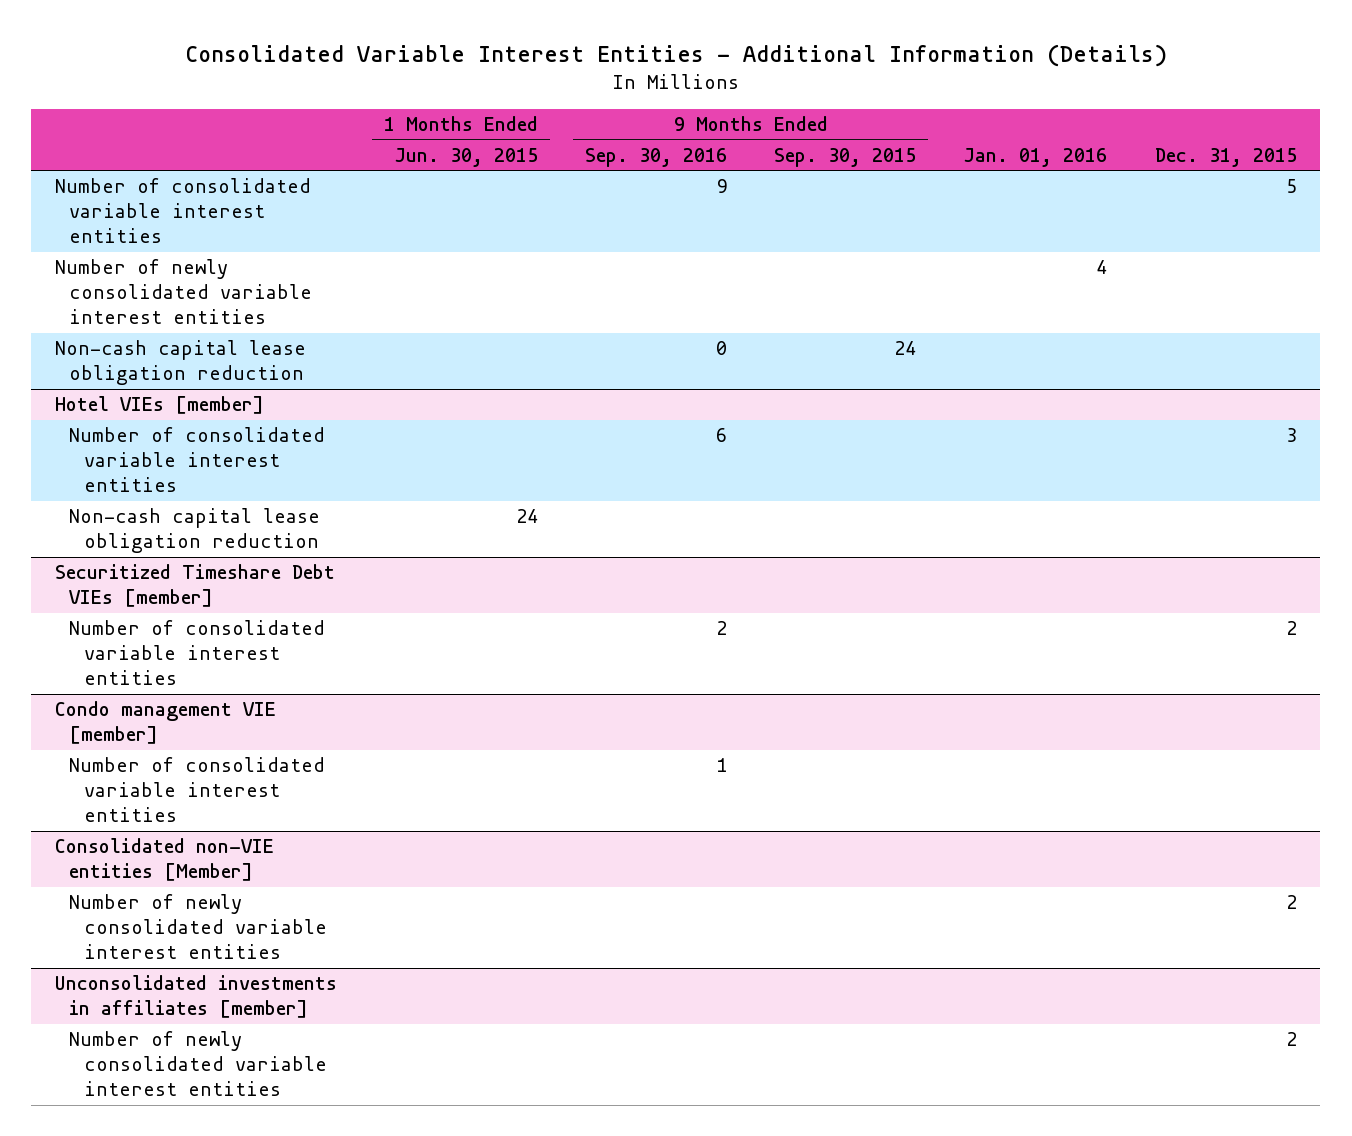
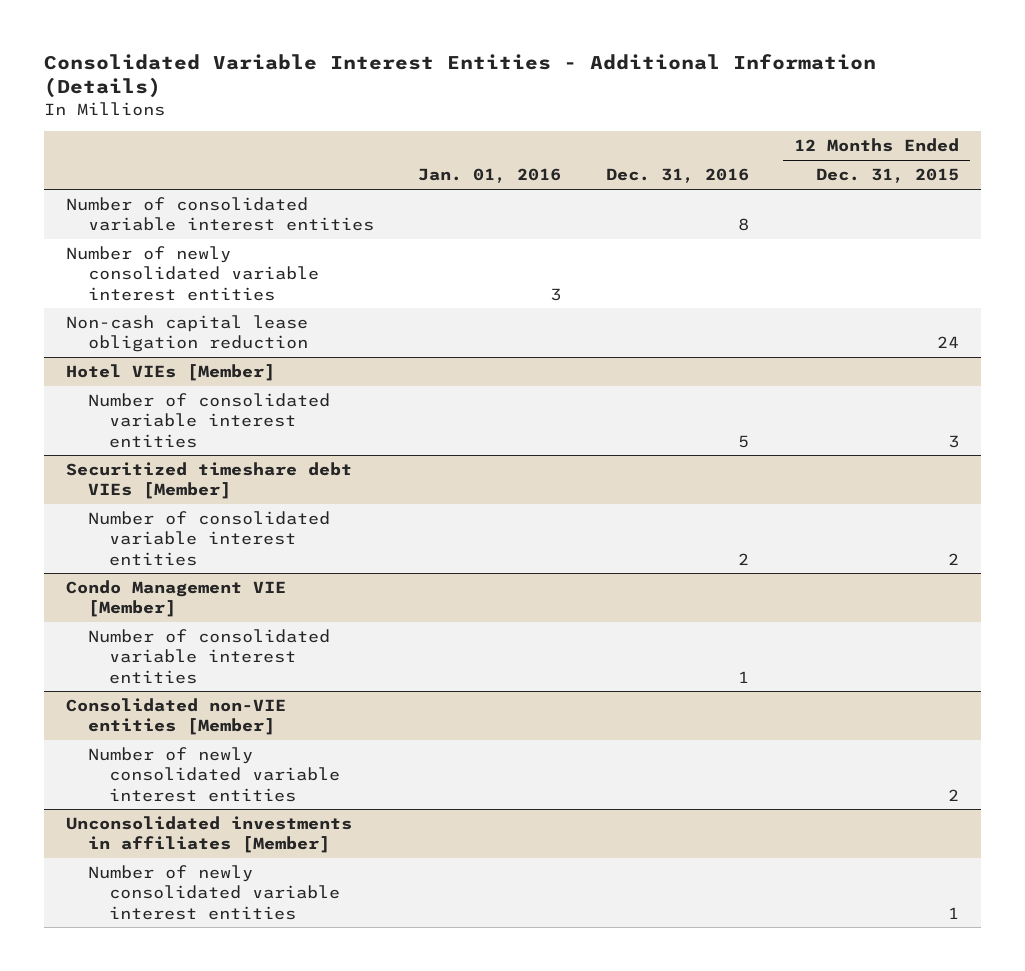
- | 1 Months Ended Jun. 30, 2015 | 9 Months Ended Sep. 30, 2016 | 9 Months Ended Sep. 30, 2015 | Jan. 01, 2016 | Dec. 31, 2015
+ | Jan. 01, 2016 | Dec. 31, 2016 | 12 Months Ended Dec. 31, 2015
- Number of newly consolidated variable interest entities | | | | 4 |
+ Number of newly consolidated variable interest entities | 3 | |
- Hotel VIEs [member]
+ Hotel VIEs [Member]
- Non-cash capital lease obligation reduction | 24 | | | |
- Securitized Timeshare Debt VIEs [member]
+ Securitized timeshare debt VIEs [Member]
- Condo management VIE [member]
+ Condo Management VIE [Member]
- Unconsolidated investments in affiliates [member]
+ Unconsolidated investments in affiliates [Member]

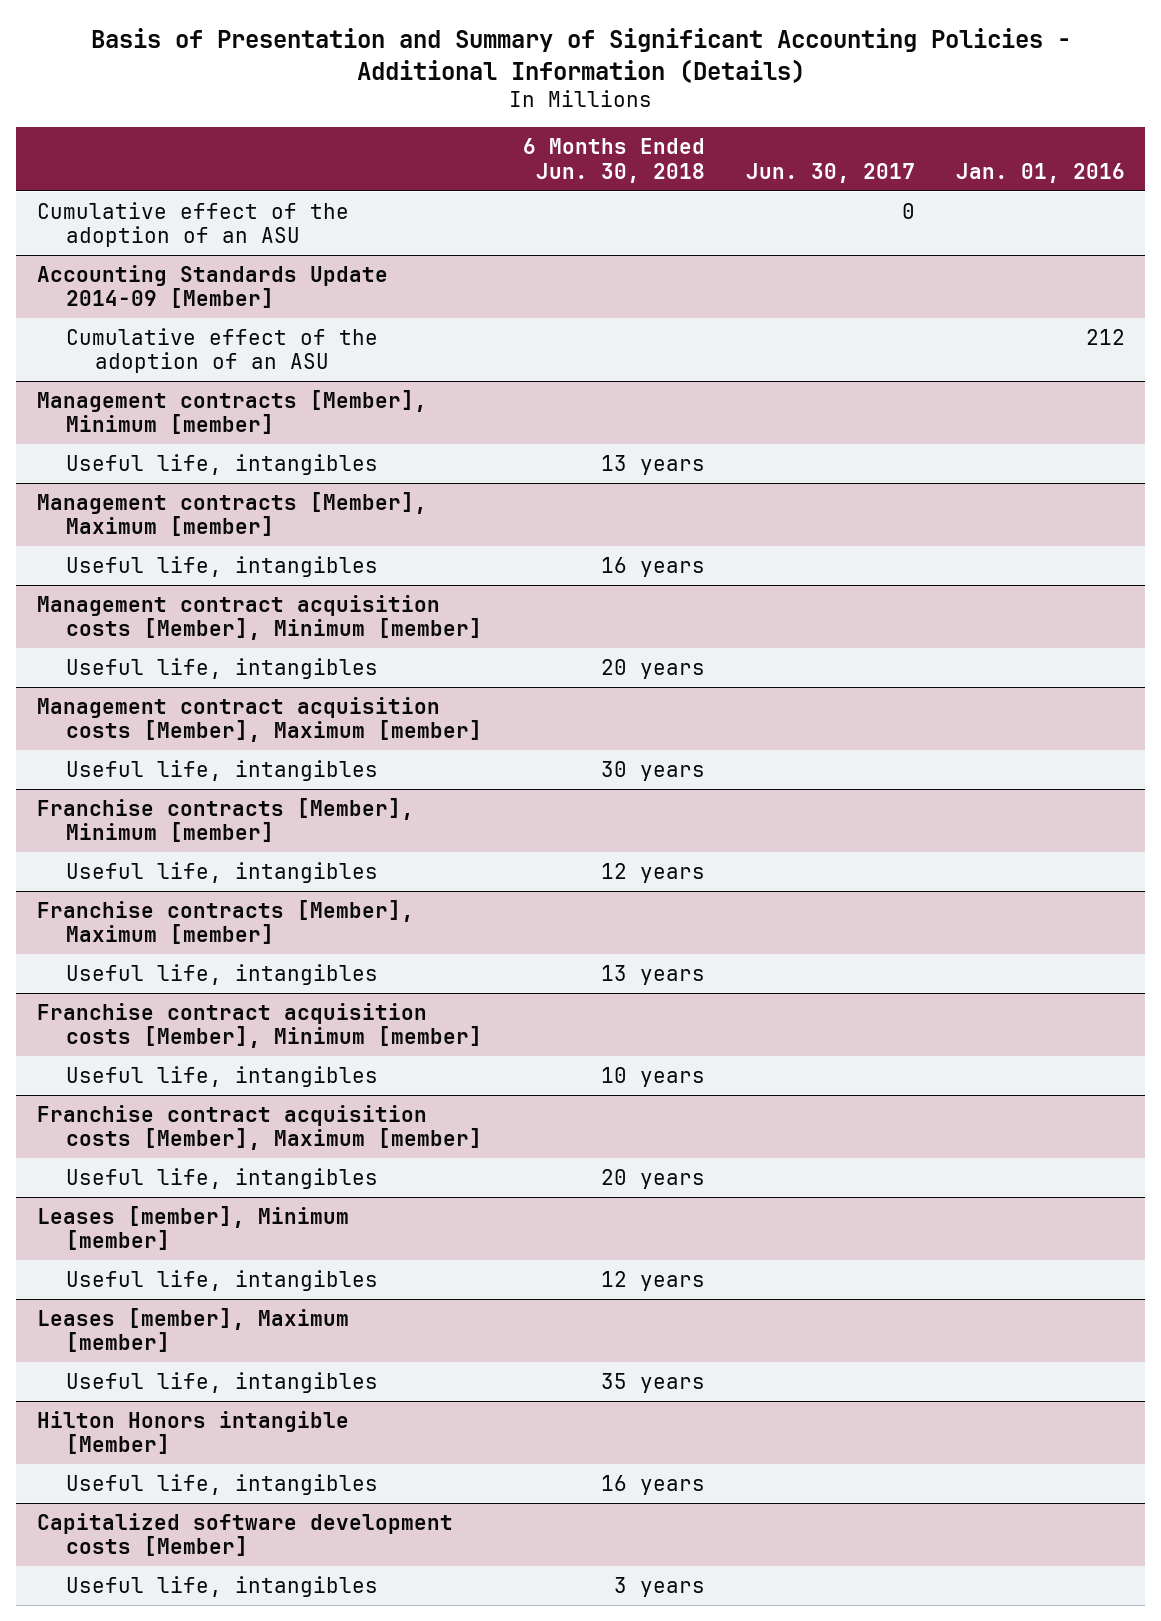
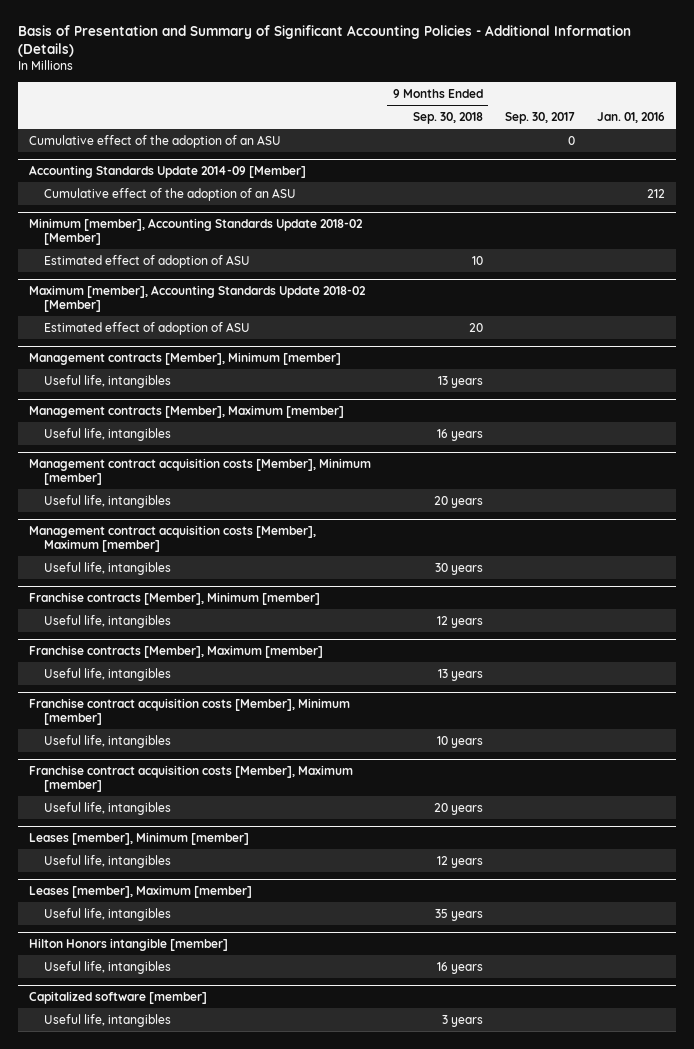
- | 6 Months Ended Jun. 30, 2018 | Jun. 30, 2017 | Jan. 01, 2016
+ | 9 Months Ended Sep. 30, 2018 | Sep. 30, 2017 | Jan. 01, 2016
+ Minimum [member], Accounting Standards Update 2018-02 [Member]
+ Estimated effect of adoption of ASU | 10 | |
+ Maximum [member], Accounting Standards Update 2018-02 [Member]
+ Estimated effect of adoption of ASU | 20 | |
- Hilton Honors intangible [Member]
+ Hilton Honors intangible [member]
- Capitalized software development costs [Member]
+ Capitalized software [member]

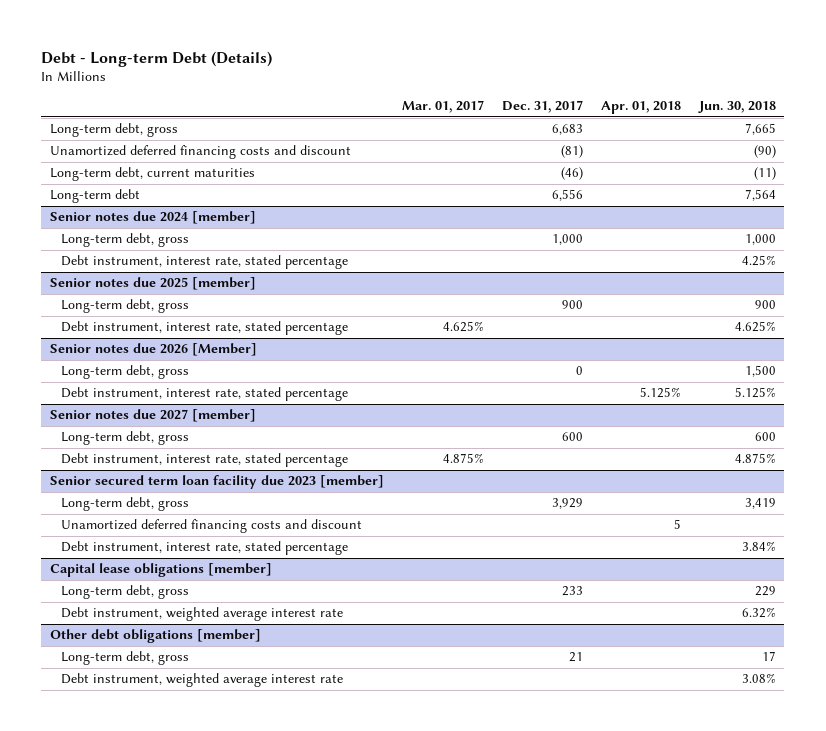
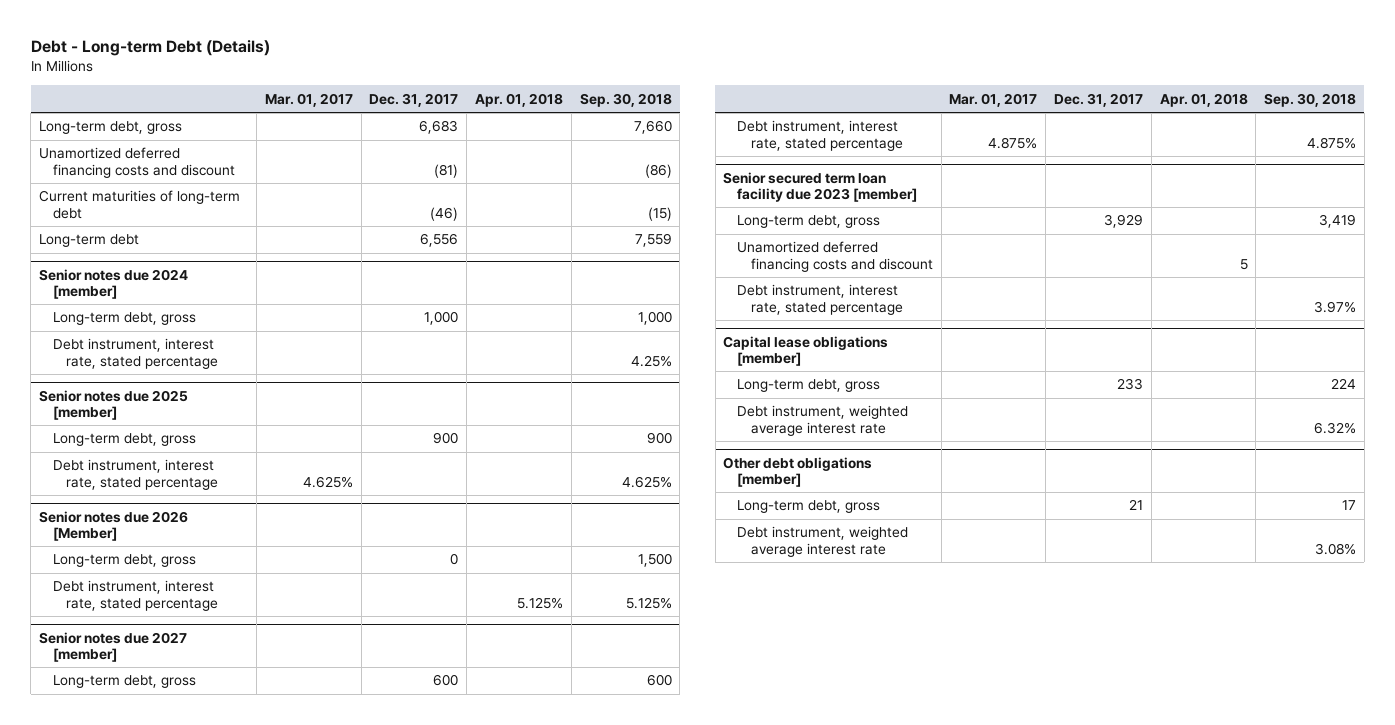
- | Mar. 01, 2017 | Dec. 31, 2017 | Apr. 01, 2018 | Jun. 30, 2018
+ | Mar. 01, 2017 | Dec. 31, 2017 | Apr. 01, 2018 | Sep. 30, 2018
- Long-term debt, current maturities | | (46) | | (11)
+ Current maturities of long-term debt | | (46) | | (15)

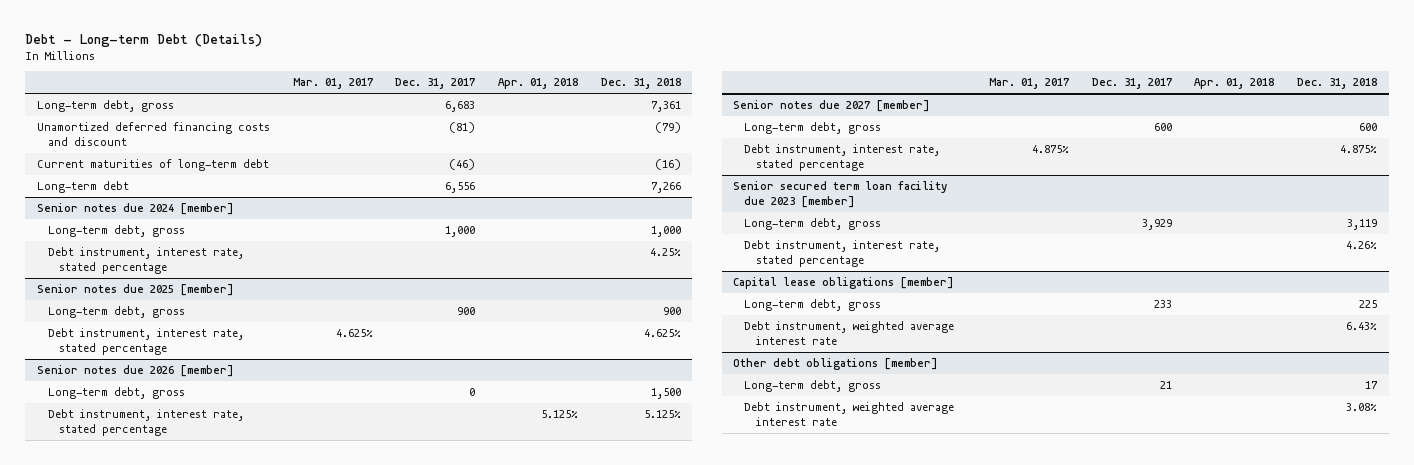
- | Mar. 01, 2017 | Dec. 31, 2017 | Apr. 01, 2018 | Sep. 30, 2018
+ | Mar. 01, 2017 | Dec. 31, 2017 | Apr. 01, 2018 | Dec. 31, 2018
- Senior notes due 2026 [Member]
+ Senior notes due 2026 [member]
@ Senior secured term loan facility due 2023 [member]
- Unamortized deferred financing costs and discount | | | 5 |

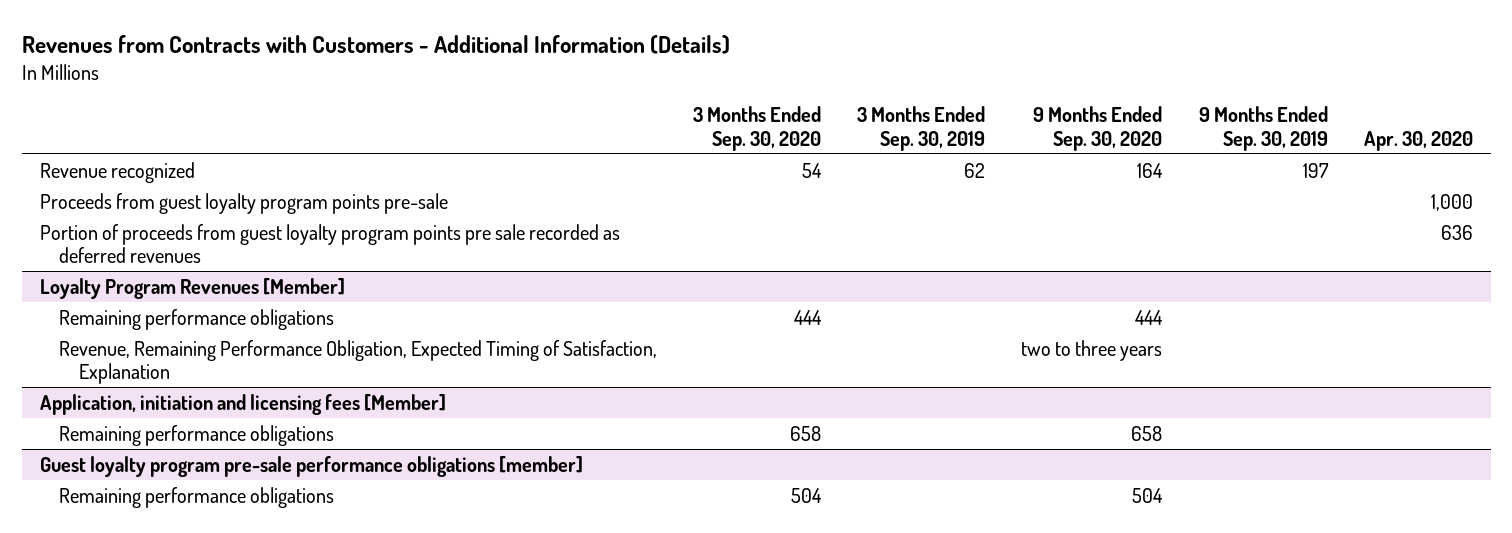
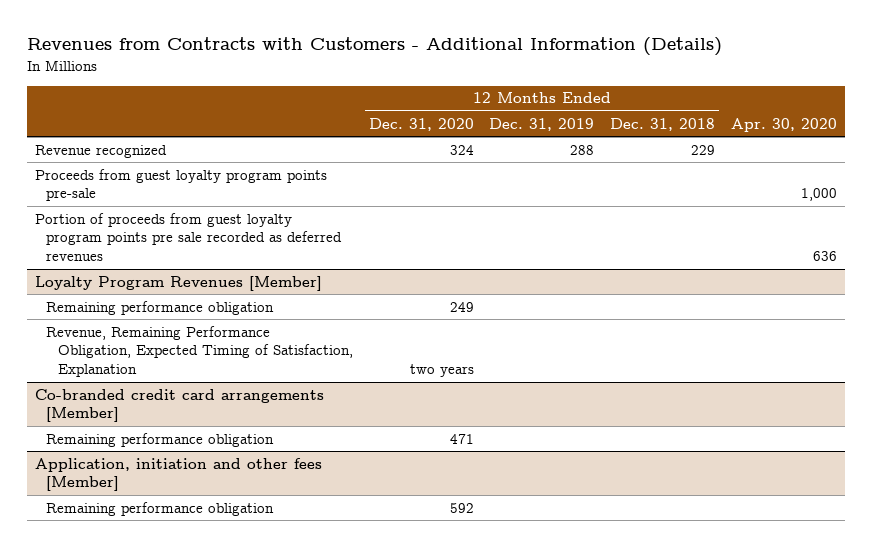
- | 3 Months Ended Sep. 30, 2020 | 3 Months Ended Sep. 30, 2019 | 9 Months Ended Sep. 30, 2020 | 9 Months Ended Sep. 30, 2019 | Apr. 30, 2020
+ | 12 Months Ended Dec. 31, 2020 | 12 Months Ended Dec. 31, 2019 | 12 Months Ended Dec. 31, 2018 | Apr. 30, 2020
@ Loyalty Program Revenues [Member]
- Remaining performance obligations | 444 | | 444 | |
+ Remaining performance obligation | 249 | | |
- Application, initiation and licensing fees [Member]
- Remaining performance obligations | 658 | | 658 | |
- Guest loyalty program pre-sale performance obligations [member]
- Remaining performance obligations | 504 | | 504 | |
+ Co-branded credit card arrangements [Member]
+ Remaining performance obligation | 471 | | |
+ Application, initiation and other fees [Member]
+ Remaining performance obligation | 592 | | |

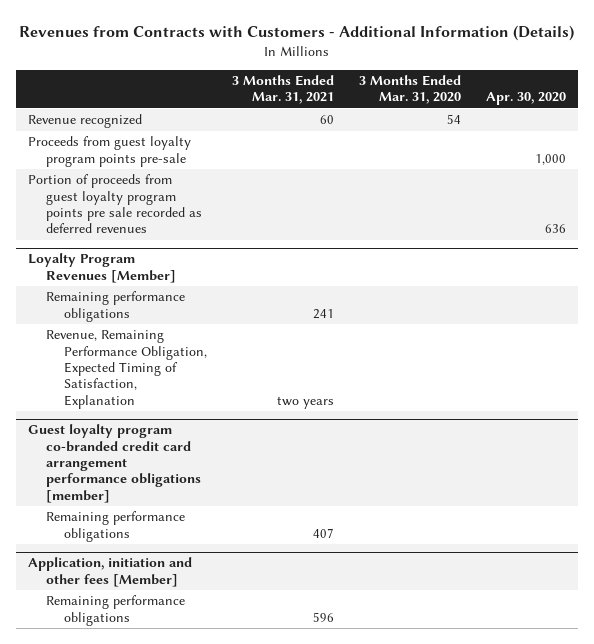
- | 12 Months Ended Dec. 31, 2020 | 12 Months Ended Dec. 31, 2019 | 12 Months Ended Dec. 31, 2018 | Apr. 30, 2020
+ | 3 Months Ended Mar. 31, 2021 | 3 Months Ended Mar. 31, 2020 | Apr. 30, 2020
@ Loyalty Program Revenues [Member]
- Remaining performance obligation | 249 | | |
+ Remaining performance obligations | 241 | |
- Co-branded credit card arrangements [Member]
- Remaining performance obligation | 471 | | |
+ Guest loyalty program co-branded credit card arrangement performance obligations [member]
+ Remaining performance obligations | 407 | |
@ Application, initiation and other fees [Member]
- Remaining performance obligation | 592 | | |
+ Remaining performance obligations | 596 | |

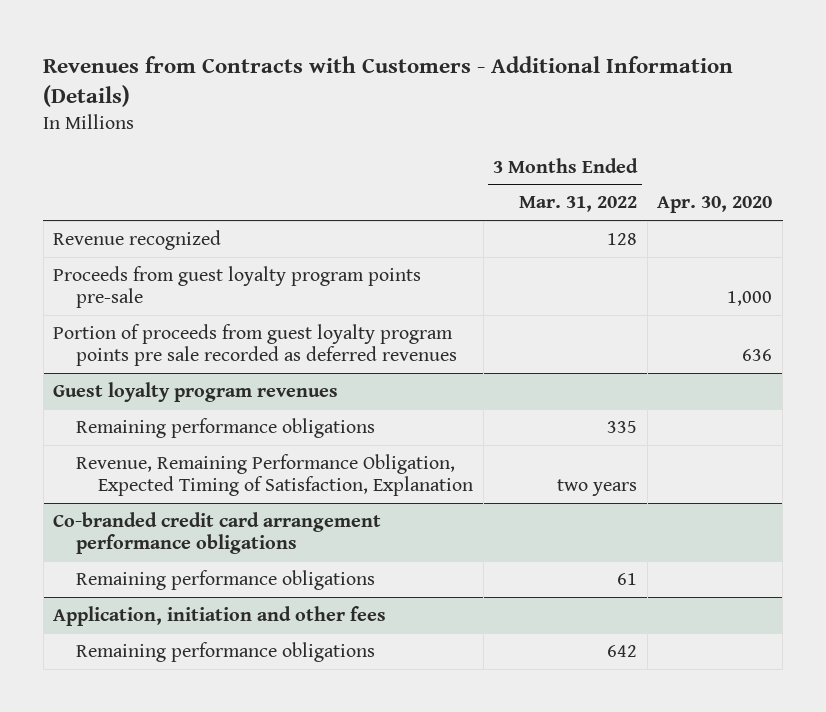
- | 3 Months Ended Mar. 31, 2021 | 3 Months Ended Mar. 31, 2020 | Apr. 30, 2020
+ | 3 Months Ended Mar. 31, 2022 | Apr. 30, 2020
- Loyalty Program Revenues [Member]
+ Guest loyalty program revenues
- Guest loyalty program co-branded credit card arrangement performance obligations [member]
- Remaining performance obligations | 407 | |
- Application, initiation and other fees [Member]
+ Co-branded credit card arrangement performance obligations
+ Remaining performance obligations | 61 |
+ Application, initiation and other fees

